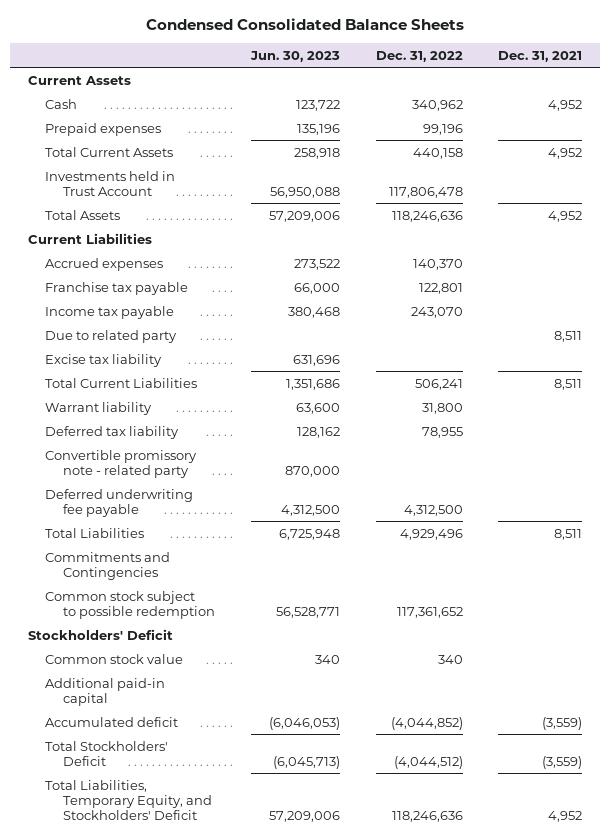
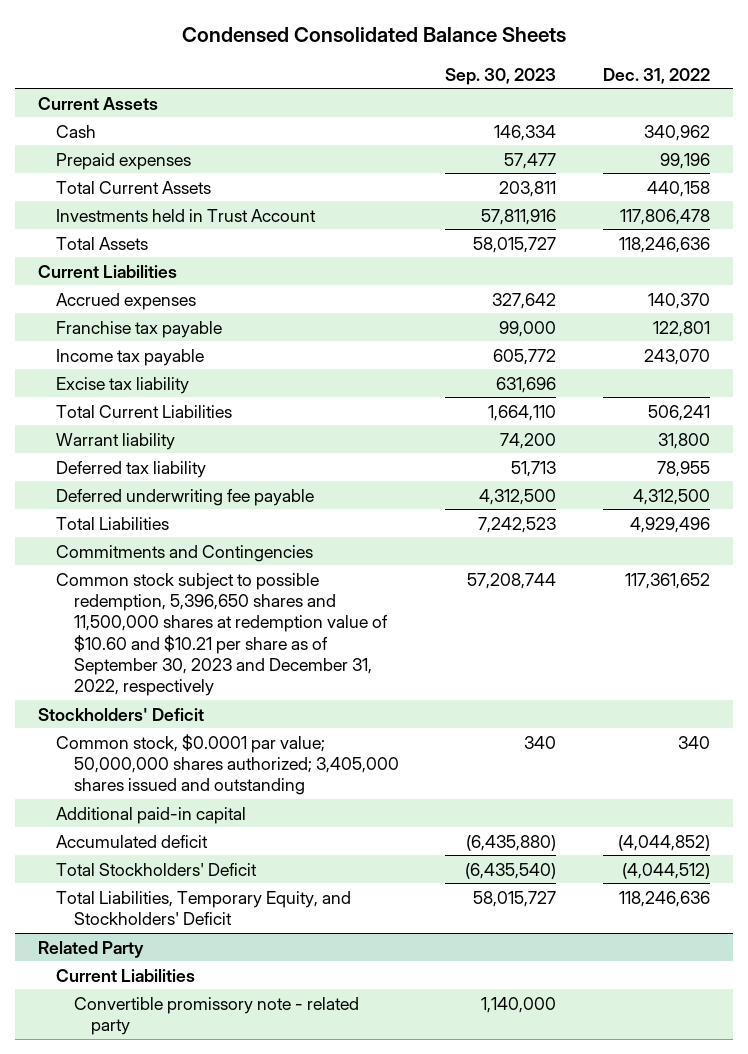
- | Jun. 30, 2023 | Dec. 31, 2022 | Dec. 31, 2021
+ | Sep. 30, 2023 | Dec. 31, 2022
- Due to related party | | | 8,511
- Convertible promissory note - related party | 870,000 | |
- Common stock subject to possible redemption | 56,528,771 | 117,361,652 |
+ Common stock subject to possible redemption, 5,396,650 shares and 11,500,000 shares at redemption value of $10.60 and $10.21 per share as of September 30, 2023 and December 31, 2022, respectively | 57,208,744 | 117,361,652
- Common stock value | 340 | 340 |
+ Common stock, $0.0001 par value; 50,000,000 shares authorized; 3,405,000 shares issued and outstanding | 340 | 340
+ Related Party
+ Current Liabilities
+ Convertible promissory note - related party | 1,140,000 |

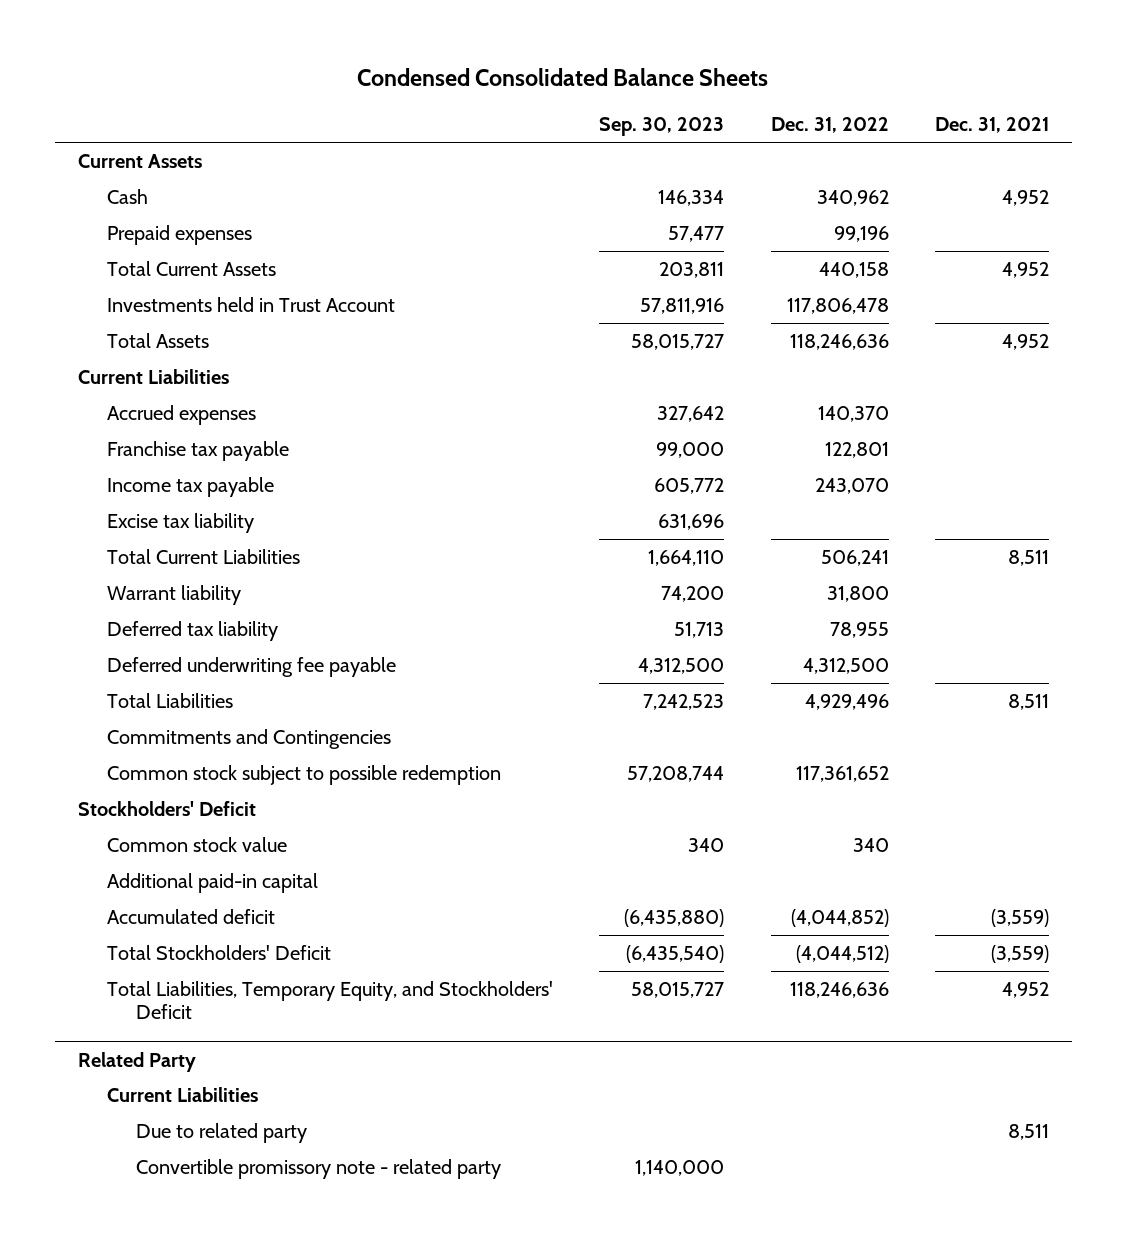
- | Sep. 30, 2023 | Dec. 31, 2022
+ | Sep. 30, 2023 | Dec. 31, 2022 | Dec. 31, 2021
- Common stock subject to possible redemption, 5,396,650 shares and 11,500,000 shares at redemption value of $10.60 and $10.21 per share as of September 30, 2023 and December 31, 2022, respectively | 57,208,744 | 117,361,652
+ Common stock subject to possible redemption | 57,208,744 | 117,361,652 |
- Common stock, $0.0001 par value; 50,000,000 shares authorized; 3,405,000 shares issued and outstanding | 340 | 340
+ Common stock value | 340 | 340 |
@ Related Party
+ Due to related party | | | 8,511

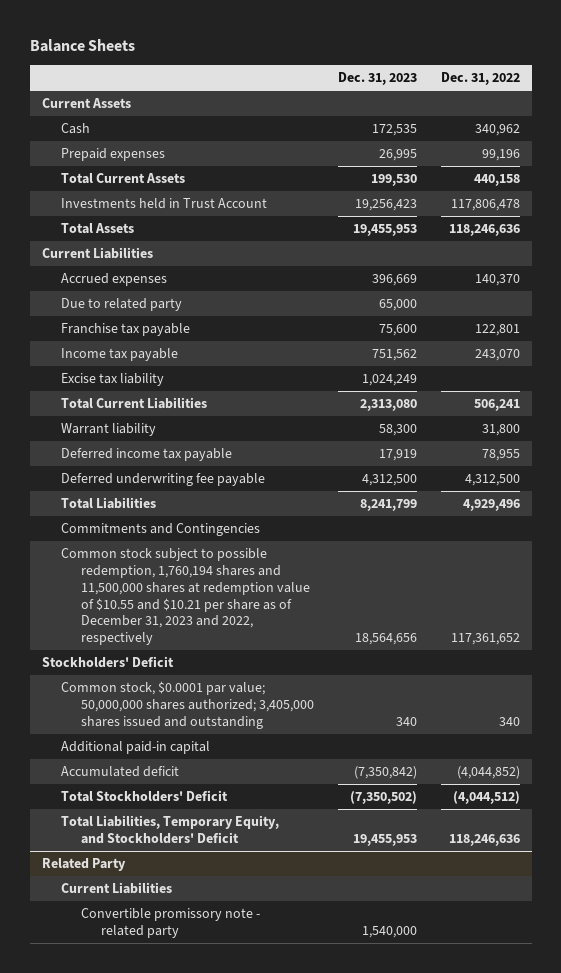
- Condensed Consolidated Balance Sheets
+ Balance Sheets
- | Sep. 30, 2023 | Dec. 31, 2022 | Dec. 31, 2021
+ | Dec. 31, 2023 | Dec. 31, 2022
+ Due to related party | 65,000 |
- Deferred tax liability | 51,713 | 78,955 |
+ Deferred income tax payable | 17,919 | 78,955
- Common stock subject to possible redemption | 57,208,744 | 117,361,652 |
+ Common stock subject to possible redemption, 1,760,194 shares and 11,500,000 shares at redemption value of $10.55 and $10.21 per share as of December 31, 2023 and 2022, respectively | 18,564,656 | 117,361,652
- Common stock value | 340 | 340 |
+ Common stock, $0.0001 par value; 50,000,000 shares authorized; 3,405,000 shares issued and outstanding | 340 | 340
@ Related Party
- Due to related party | | | 8,511

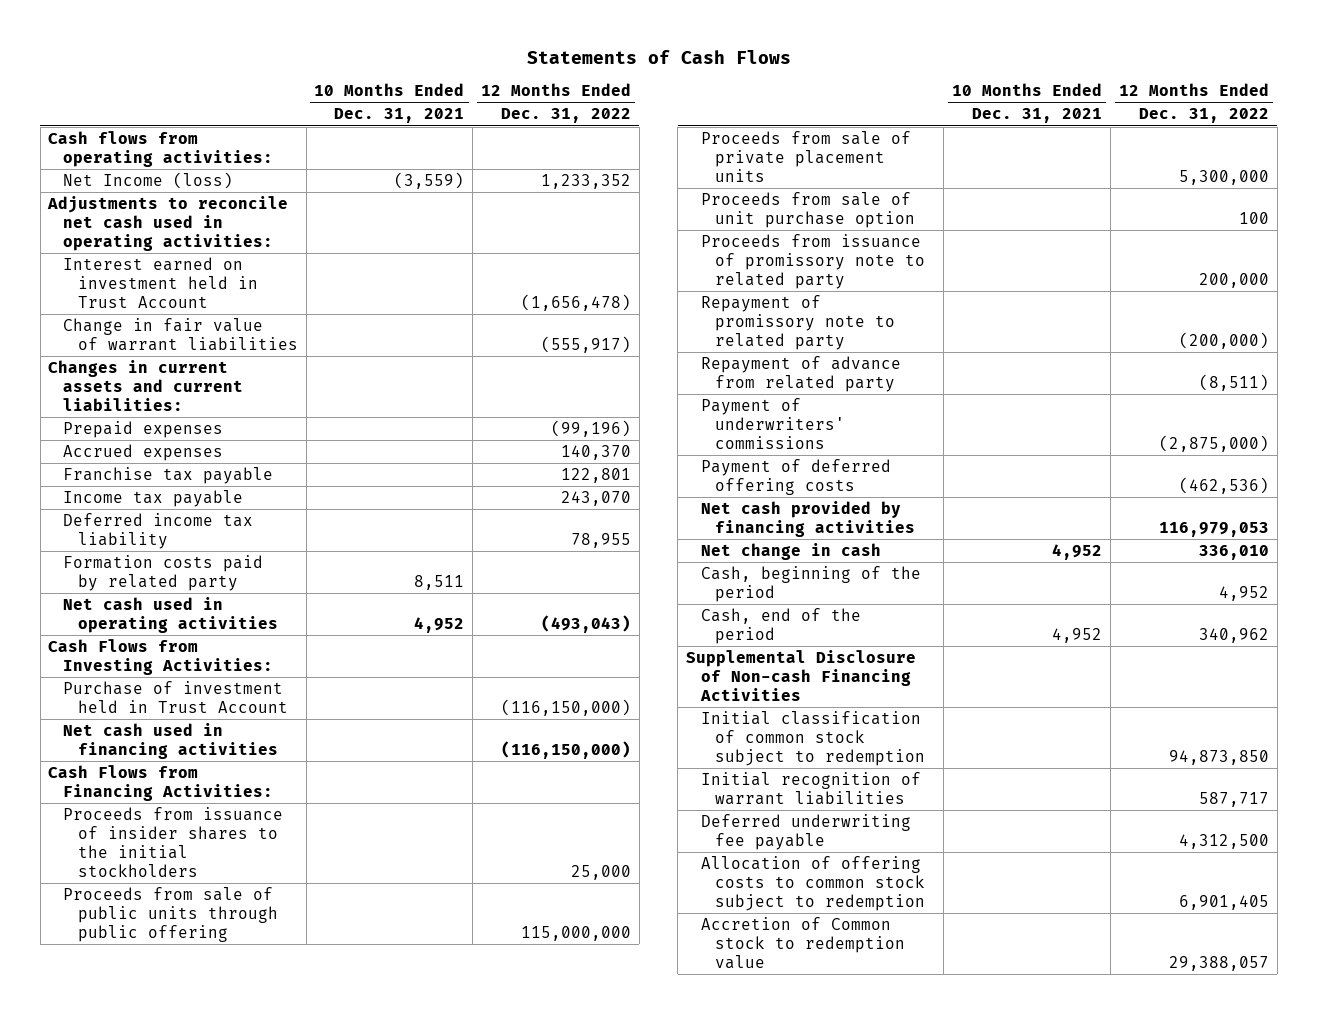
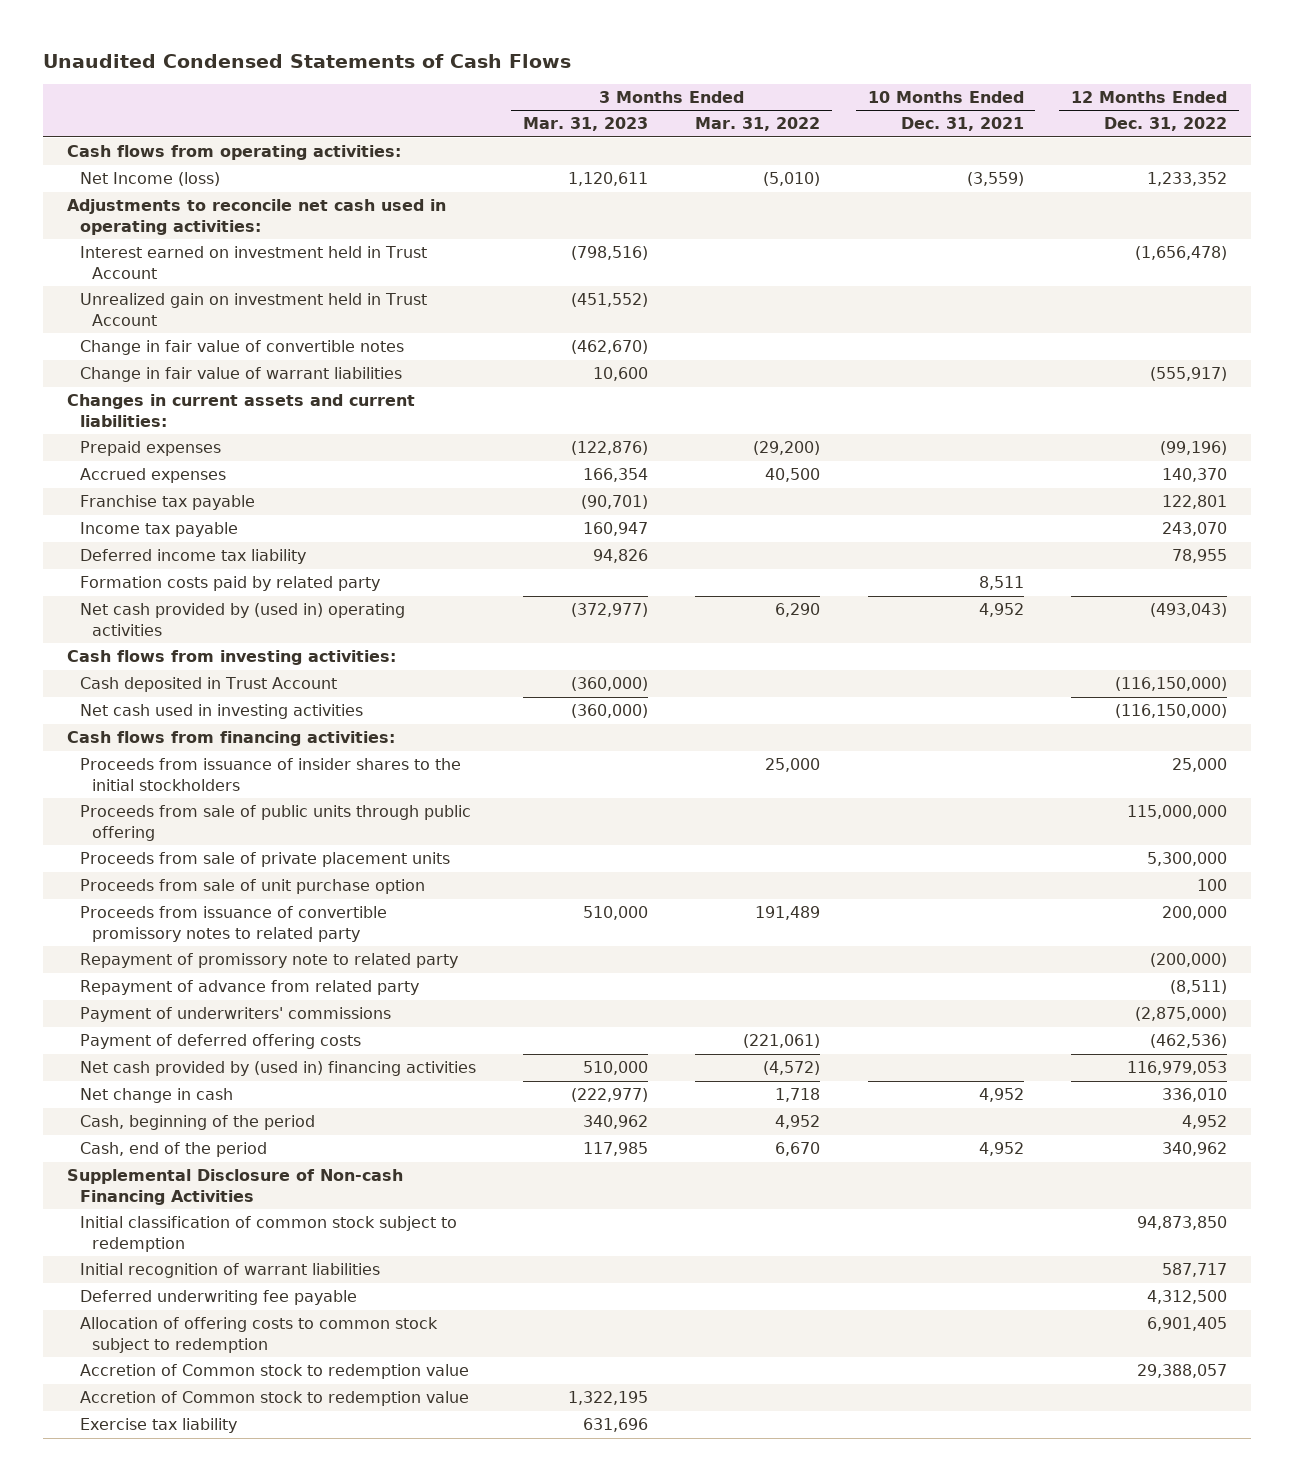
- Statements of Cash Flows
+ Unaudited Condensed Statements of Cash Flows
- | 10 Months Ended Dec. 31, 2021 | 12 Months Ended Dec. 31, 2022
+ | 3 Months Ended Mar. 31, 2023 | 3 Months Ended Mar. 31, 2022 | 10 Months Ended Dec. 31, 2021 | 12 Months Ended Dec. 31, 2022
+ Unrealized gain on investment held in Trust Account | (451,552) | | |
+ Change in fair value of convertible notes | (462,670) | | |
- Net cash used in operating activities | 4,952 | (493,043)
- Cash Flows from Investing Activities:
- Purchase of investment held in Trust Account | | (116,150,000)
- Net cash used in financing activities | | (116,150,000)
- Cash Flows from Financing Activities:
+ Net cash provided by (used in) operating activities | (372,977) | 6,290 | 4,952 | (493,043)
+ Cash flows from investing activities:
+ Cash deposited in Trust Account | (360,000) | | | (116,150,000)
+ Net cash used in investing activities | (360,000) | | | (116,150,000)
+ Cash flows from financing activities:
- Proceeds from issuance of promissory note to related party | | 200,000
+ Proceeds from issuance of convertible promissory notes to related party | 510,000 | 191,489 | | 200,000
- Net cash provided by financing activities | | 116,979,053
+ Net cash provided by (used in) financing activities | 510,000 | (4,572) | | 116,979,053
+ Accretion of Common stock to redemption value | 1,322,195 | | |
+ Exercise tax liability | 631,696 | | |

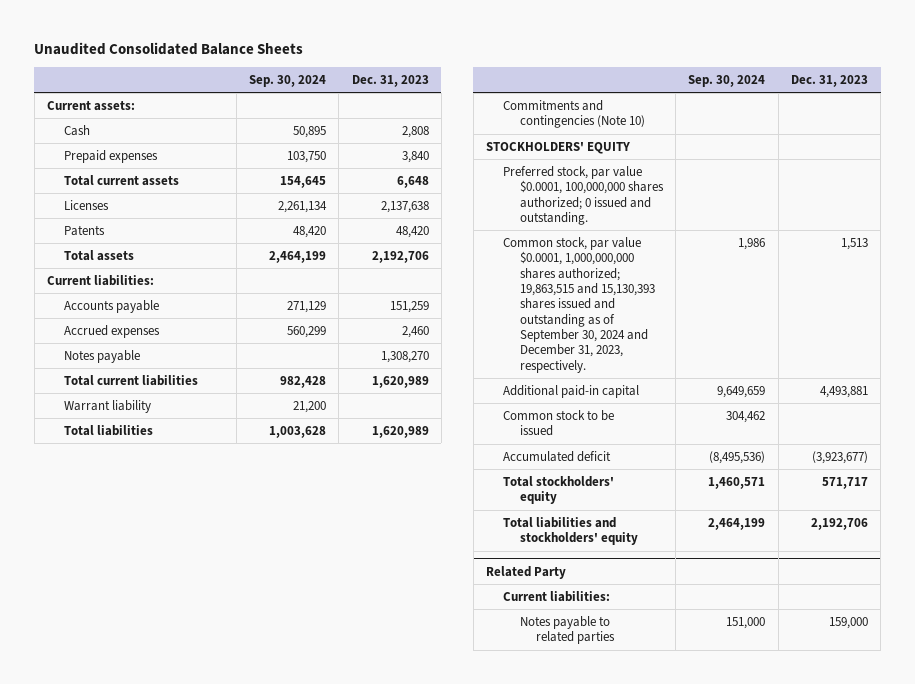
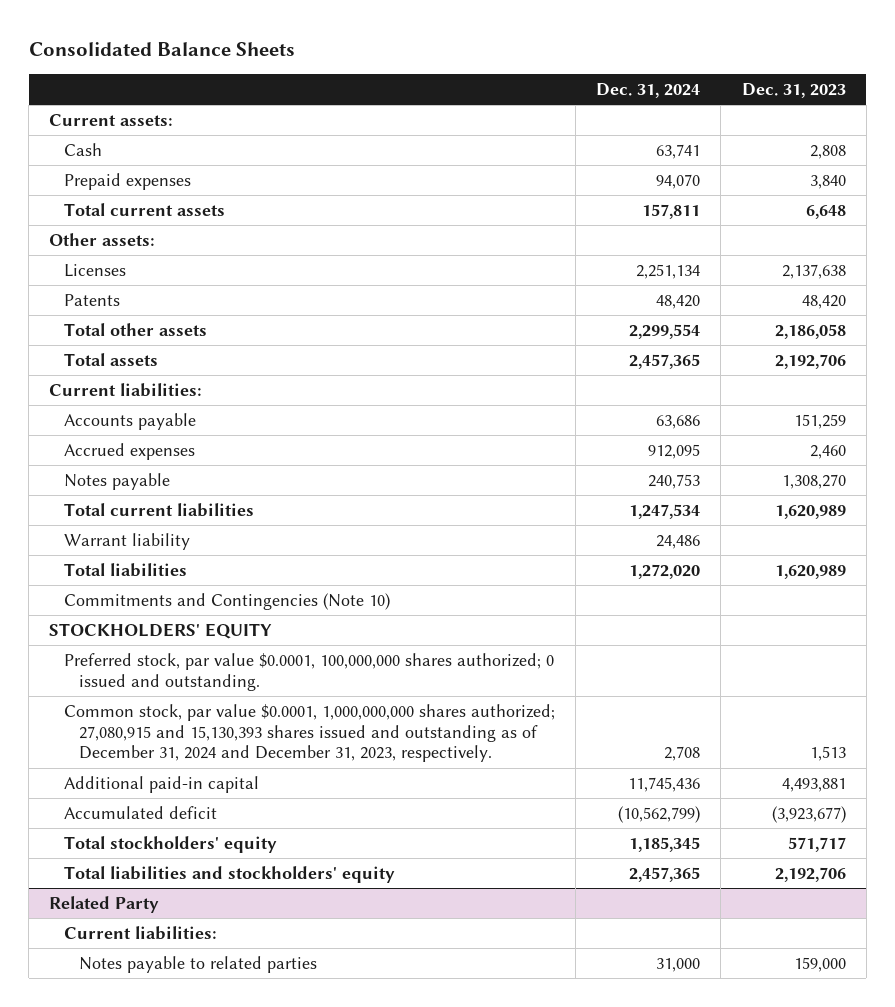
- Unaudited Consolidated Balance Sheets
+ Consolidated Balance Sheets
- | Sep. 30, 2024 | Dec. 31, 2023
+ | Dec. 31, 2024 | Dec. 31, 2023
+ Other assets:
+ Total other assets | 2,299,554 | 2,186,058
- Commitments and contingencies (Note 10)
+ Commitments and Contingencies (Note 10)
- Common stock, par value $0.0001, 1,000,000,000 shares authorized; 19,863,515 and 15,130,393 shares issued and outstanding as of September 30, 2024 and December 31, 2023, respectively. | 1,986 | 1,513
+ Common stock, par value $0.0001, 1,000,000,000 shares authorized; 27,080,915 and 15,130,393 shares issued and outstanding as of December 31, 2024 and December 31, 2023, respectively. | 2,708 | 1,513
- Common stock to be issued | 304,462 |

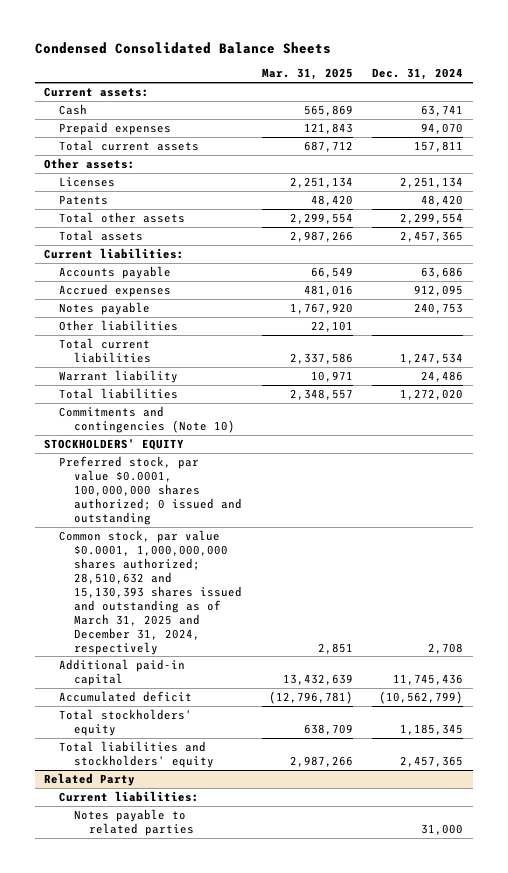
- Consolidated Balance Sheets
+ Condensed Consolidated Balance Sheets
- | Dec. 31, 2024 | Dec. 31, 2023
+ | Mar. 31, 2025 | Dec. 31, 2024
+ Other liabilities | 22,101 |
- Commitments and Contingencies (Note 10)
+ Commitments and contingencies (Note 10)
- Preferred stock, par value $0.0001, 100,000,000 shares authorized; 0 issued and outstanding.
- Common stock, par value $0.0001, 1,000,000,000 shares authorized; 27,080,915 and 15,130,393 shares issued and outstanding as of December 31, 2024 and December 31, 2023, respectively. | 2,708 | 1,513
+ Preferred stock, par value $0.0001, 100,000,000 shares authorized; 0 issued and outstanding
+ Common stock, par value $0.0001, 1,000,000,000 shares authorized; 28,510,632 and 15,130,393 shares issued and outstanding as of March 31, 2025 and December 31, 2024, respectively | 2,851 | 2,708

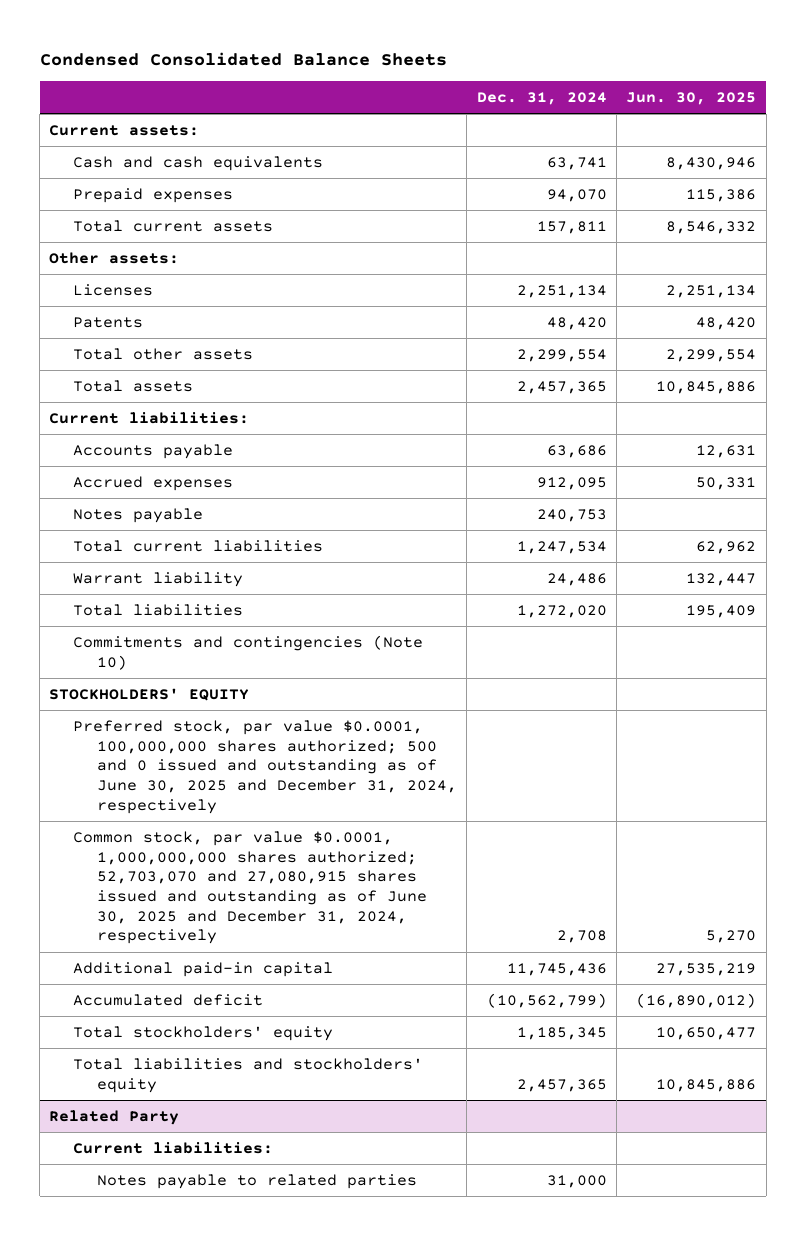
- | Mar. 31, 2025 | Dec. 31, 2024
+ | Dec. 31, 2024 | Jun. 30, 2025
- Cash | 565,869 | 63,741
+ Cash and cash equivalents | 63,741 | 8,430,946
- Other liabilities | 22,101 |
- Preferred stock, par value $0.0001, 100,000,000 shares authorized; 0 issued and outstanding
- Common stock, par value $0.0001, 1,000,000,000 shares authorized; 28,510,632 and 15,130,393 shares issued and outstanding as of March 31, 2025 and December 31, 2024, respectively | 2,851 | 2,708
+ Preferred stock, par value $0.0001, 100,000,000 shares authorized; 500 and 0 issued and outstanding as of June 30, 2025 and December 31, 2024, respectively
+ Common stock, par value $0.0001, 1,000,000,000 shares authorized; 52,703,070 and 27,080,915 shares issued and outstanding as of June 30, 2025 and December 31, 2024, respectively | 2,708 | 5,270

